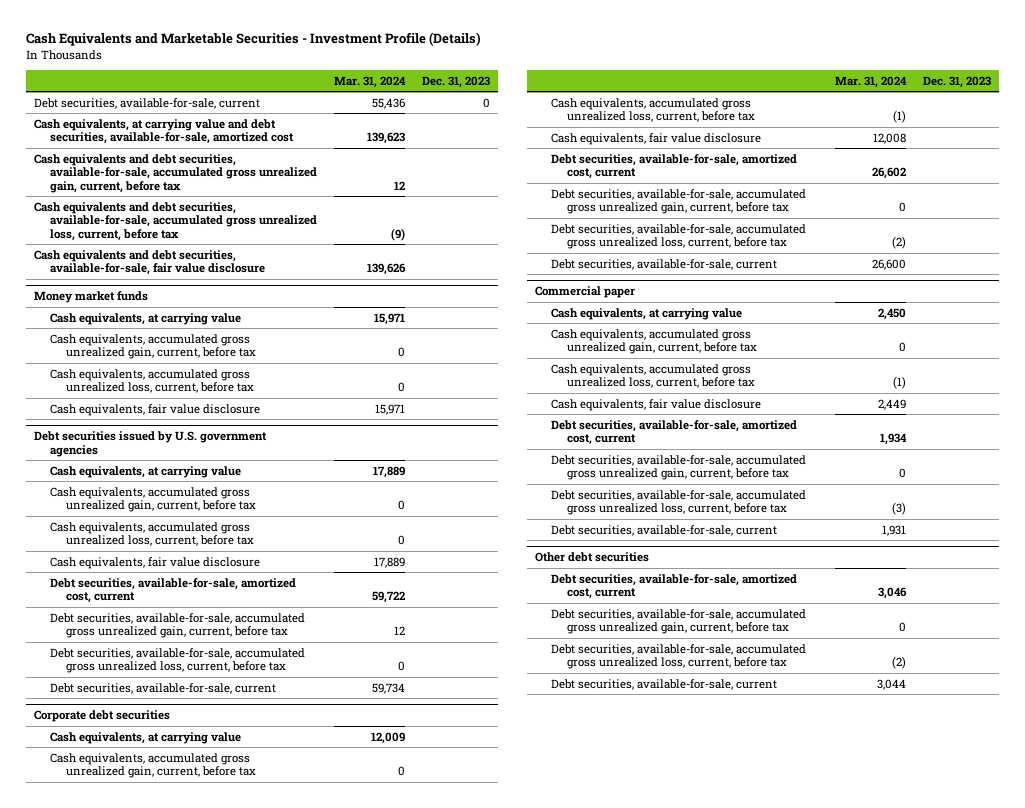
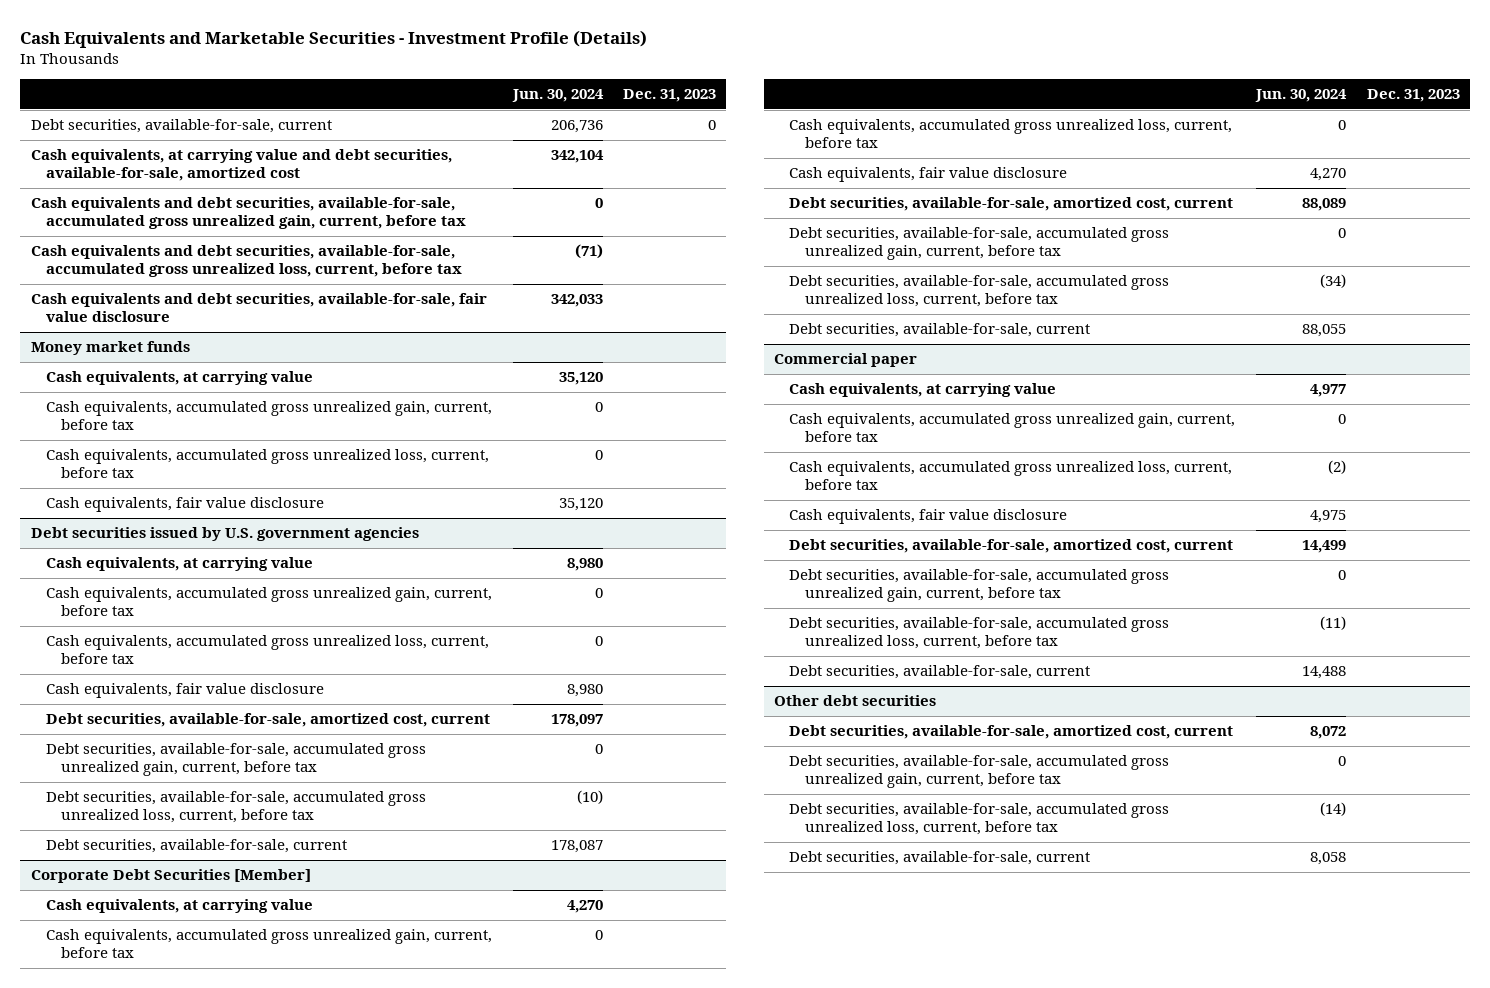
- | Mar. 31, 2024 | Dec. 31, 2023
+ | Jun. 30, 2024 | Dec. 31, 2023
- Corporate debt securities
+ Corporate Debt Securities [Member]

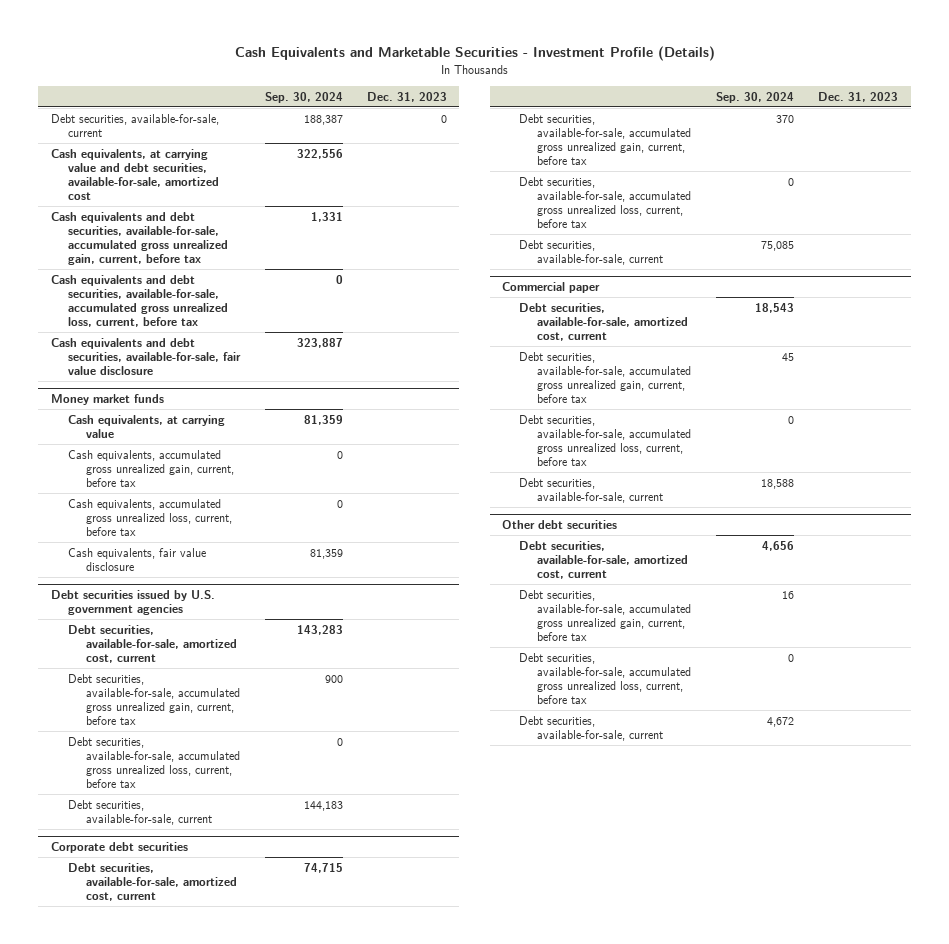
- | Jun. 30, 2024 | Dec. 31, 2023
+ | Sep. 30, 2024 | Dec. 31, 2023
@ Debt securities issued by U.S. government agencies
- Cash equivalents, at carrying value | 8,980 |
- Cash equivalents, accumulated gross unrealized gain, current, before tax | 0 |
- Cash equivalents, accumulated gross unrealized loss, current, before tax | 0 |
- Cash equivalents, fair value disclosure | 8,980 |
- Corporate Debt Securities [Member]
- Cash equivalents, at carrying value | 4,270 |
- Cash equivalents, accumulated gross unrealized gain, current, before tax | 0 |
- Cash equivalents, accumulated gross unrealized loss, current, before tax | 0 |
- Cash equivalents, fair value disclosure | 4,270 |
+ Corporate debt securities
@ Commercial paper
- Cash equivalents, at carrying value | 4,977 |
- Cash equivalents, accumulated gross unrealized gain, current, before tax | 0 |
- Cash equivalents, accumulated gross unrealized loss, current, before tax | (2) |
- Cash equivalents, fair value disclosure | 4,975 |

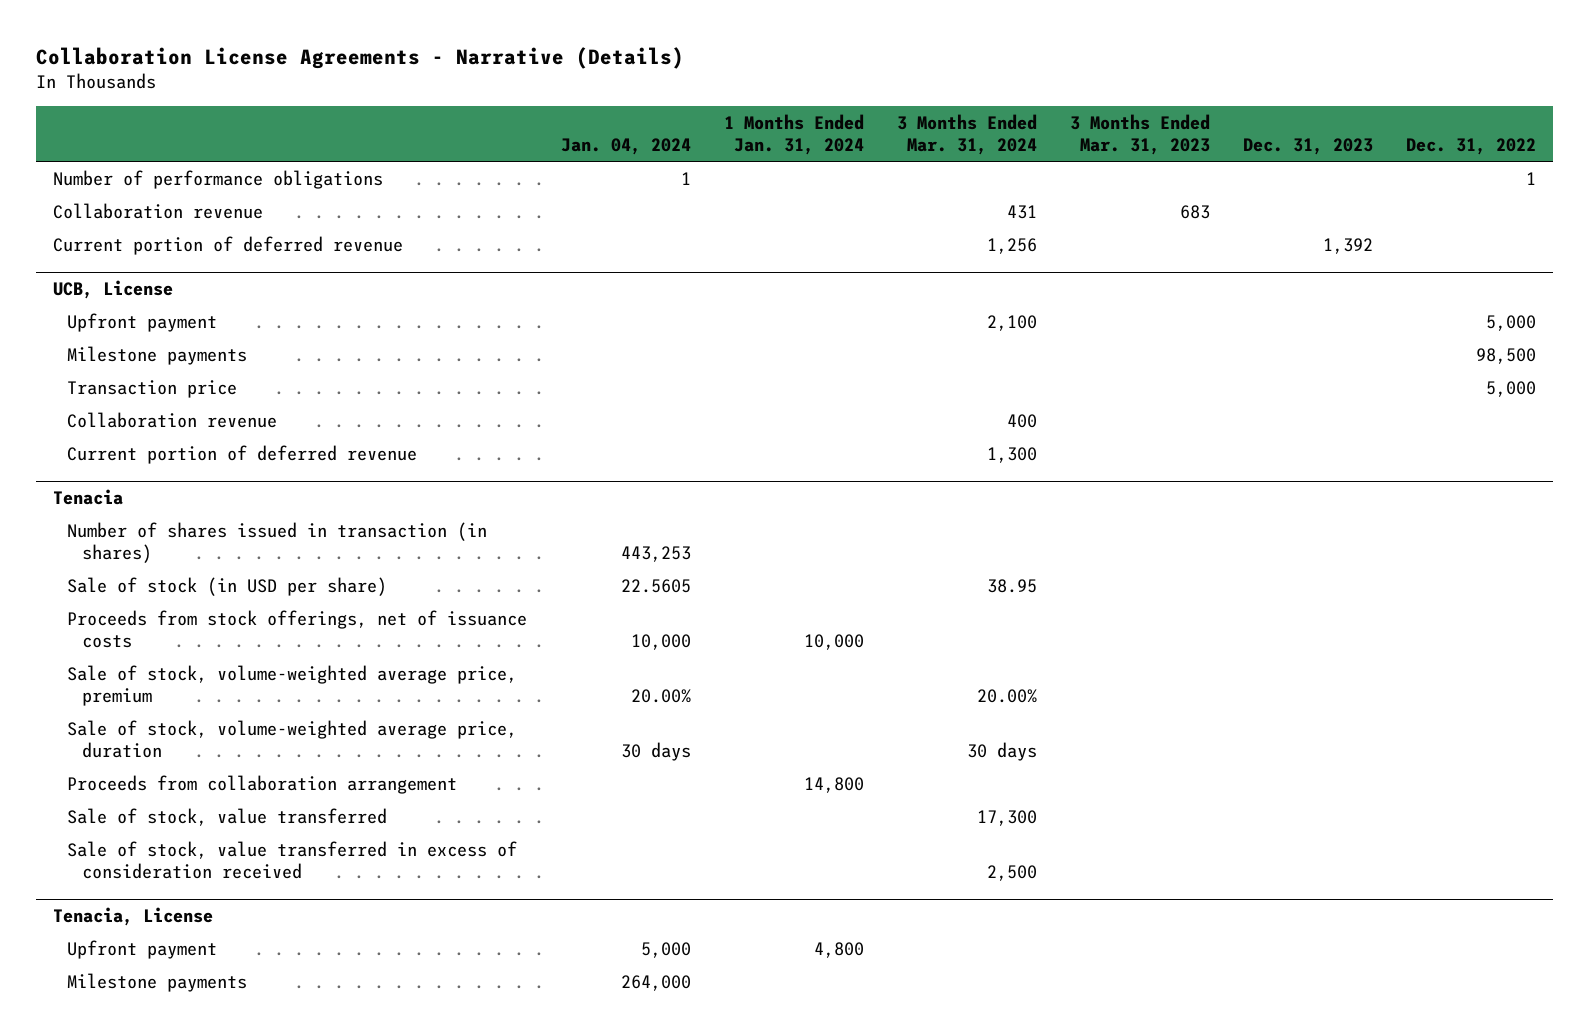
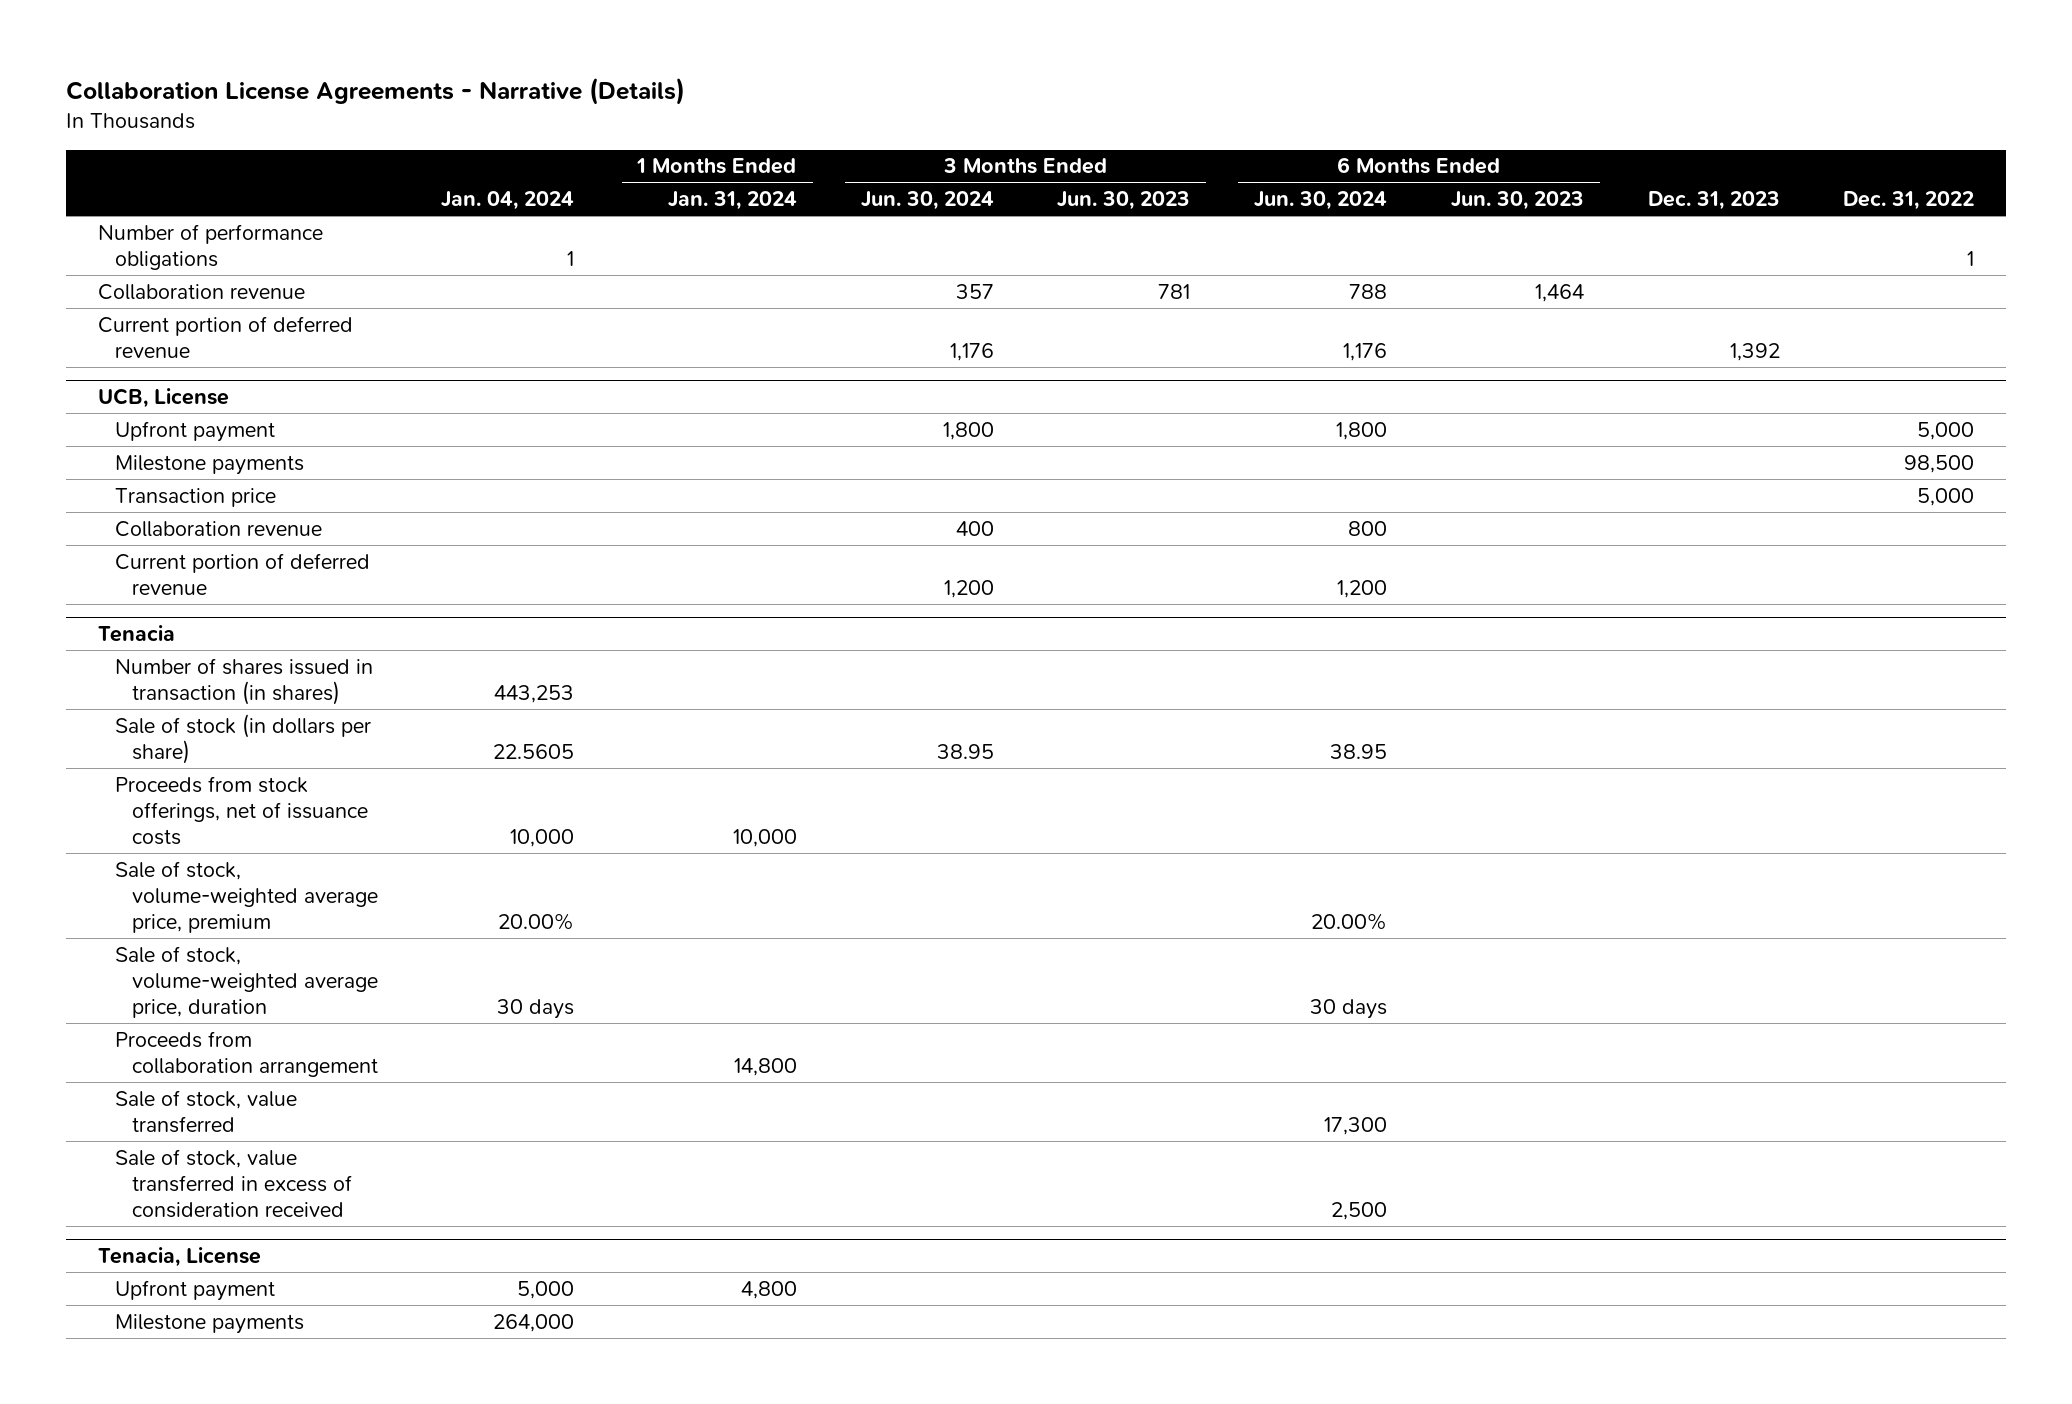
- | Jan. 04, 2024 | 1 Months Ended Jan. 31, 2024 | 3 Months Ended Mar. 31, 2024 | 3 Months Ended Mar. 31, 2023 | Dec. 31, 2023 | Dec. 31, 2022
+ | Jan. 04, 2024 | 1 Months Ended Jan. 31, 2024 | 3 Months Ended Jun. 30, 2024 | 3 Months Ended Jun. 30, 2023 | 6 Months Ended Jun. 30, 2024 | 6 Months Ended Jun. 30, 2023 | Dec. 31, 2023 | Dec. 31, 2022
@ Tenacia
- Sale of stock (in USD per share) | 22.5605 | | 38.95 | | |
+ Sale of stock (in dollars per share) | 22.5605 | | 38.95 | | 38.95 | | |

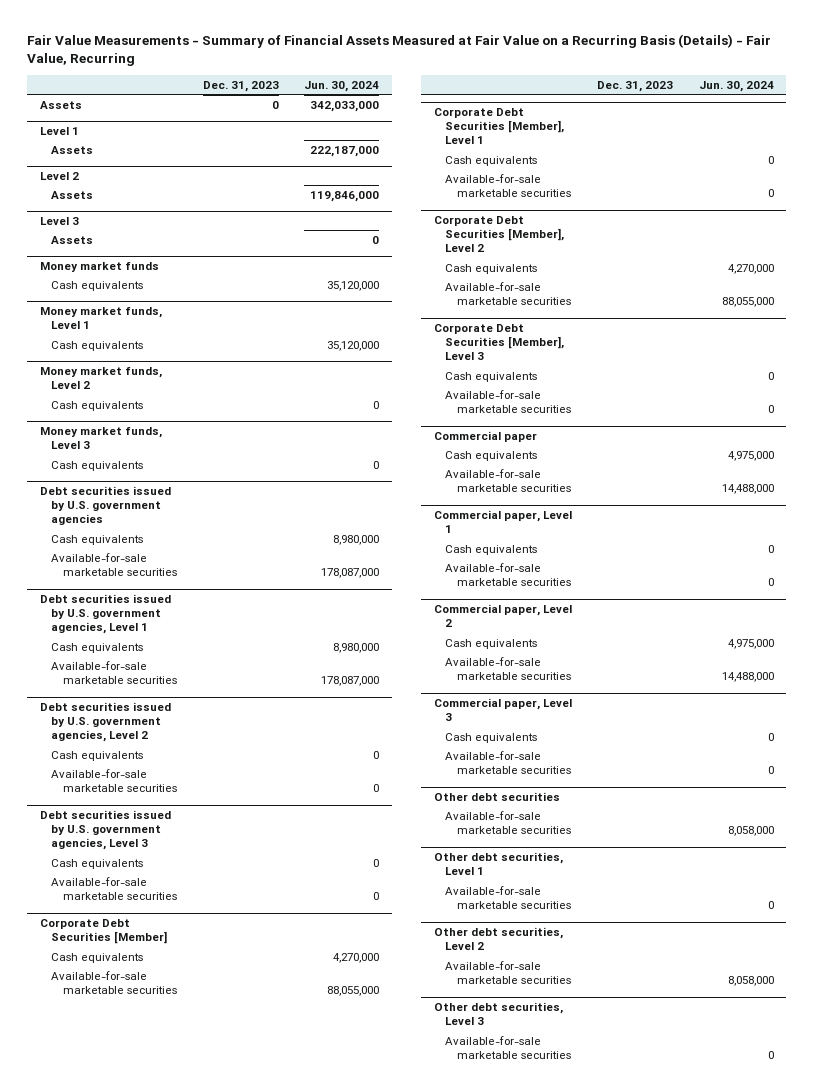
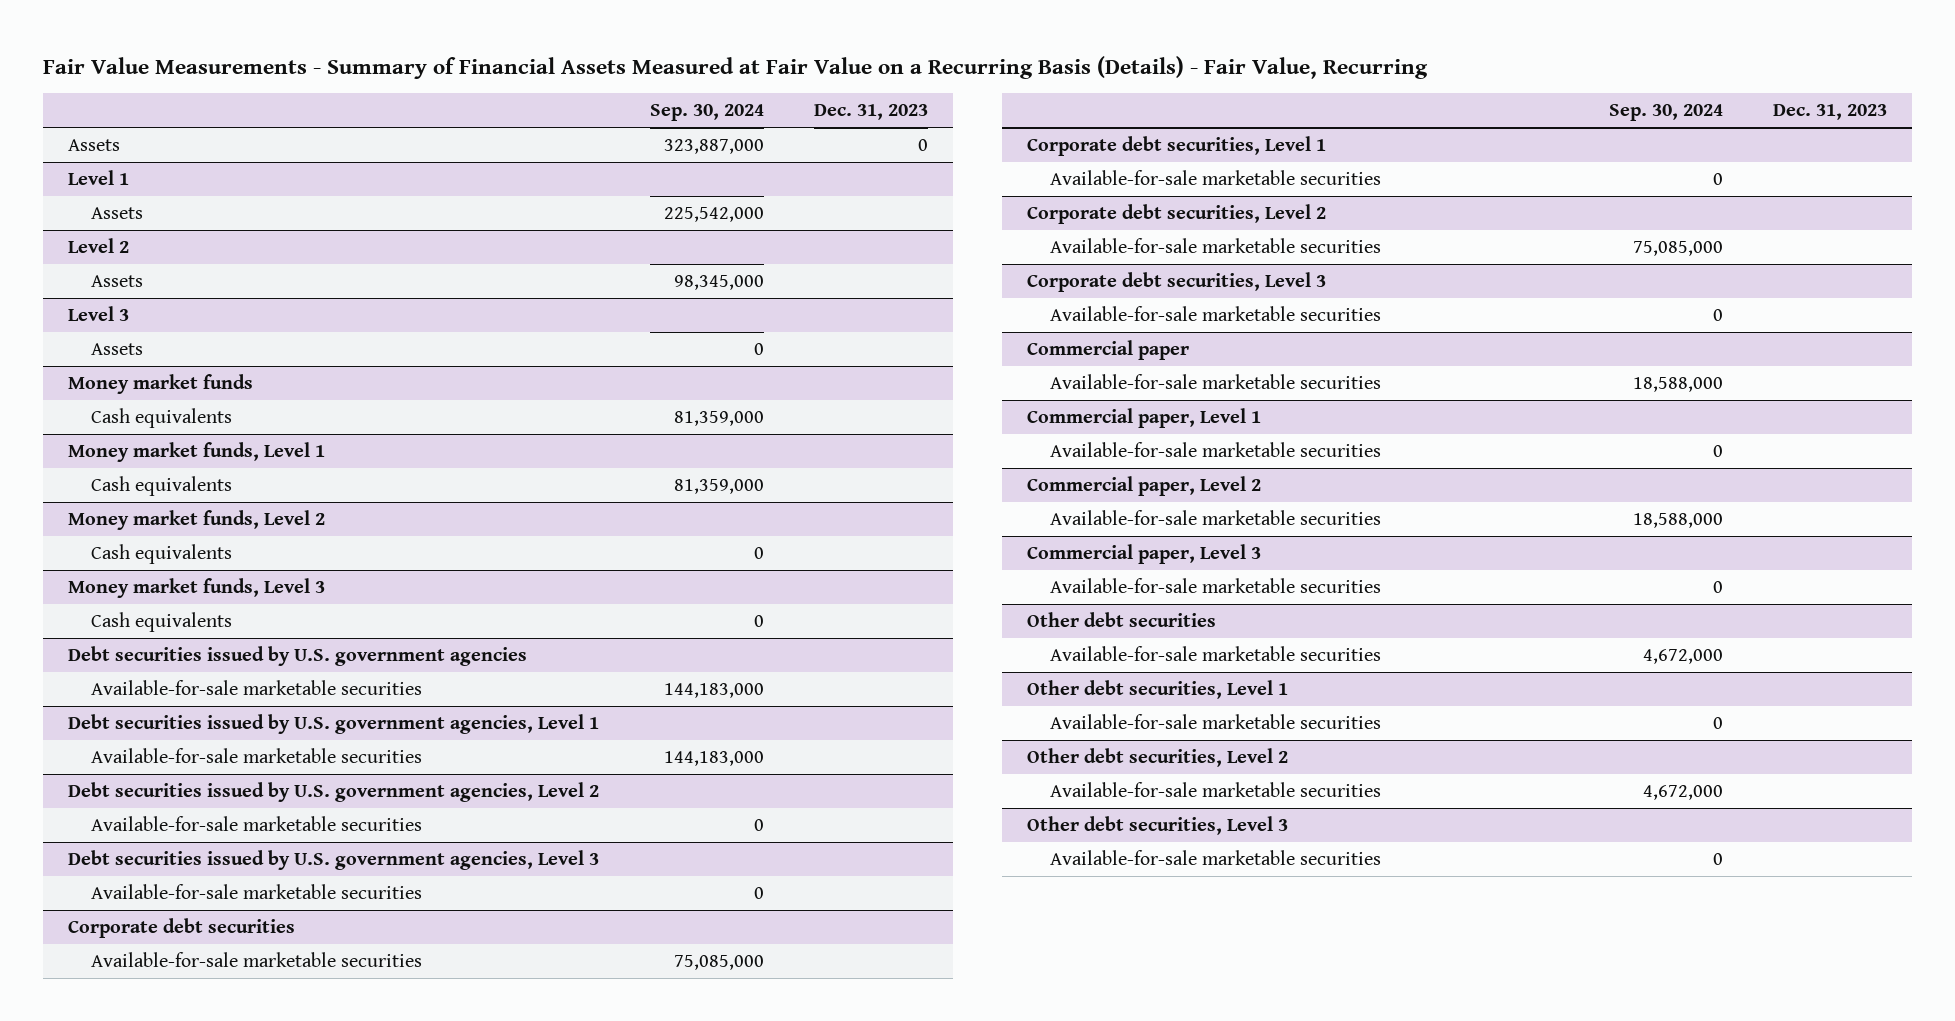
- | Dec. 31, 2023 | Jun. 30, 2024
+ | Sep. 30, 2024 | Dec. 31, 2023
@ Debt securities issued by U.S. government agencies
- Cash equivalents | | 8,980,000
@ Debt securities issued by U.S. government agencies, Level 1
- Cash equivalents | | 8,980,000
@ Debt securities issued by U.S. government agencies, Level 2
- Cash equivalents | | 0
@ Debt securities issued by U.S. government agencies, Level 3
- Cash equivalents | | 0
- Corporate Debt Securities [Member]
- Cash equivalents | | 4,270,000
+ Corporate debt securities
- Corporate Debt Securities [Member], Level 1
- Cash equivalents | | 0
+ Corporate debt securities, Level 1
- Corporate Debt Securities [Member], Level 2
- Cash equivalents | | 4,270,000
+ Corporate debt securities, Level 2
- Corporate Debt Securities [Member], Level 3
- Cash equivalents | | 0
+ Corporate debt securities, Level 3
@ Commercial paper
- Cash equivalents | | 4,975,000
@ Commercial paper, Level 1
- Cash equivalents | | 0
@ Commercial paper, Level 2
- Cash equivalents | | 4,975,000
@ Commercial paper, Level 3
- Cash equivalents | | 0

